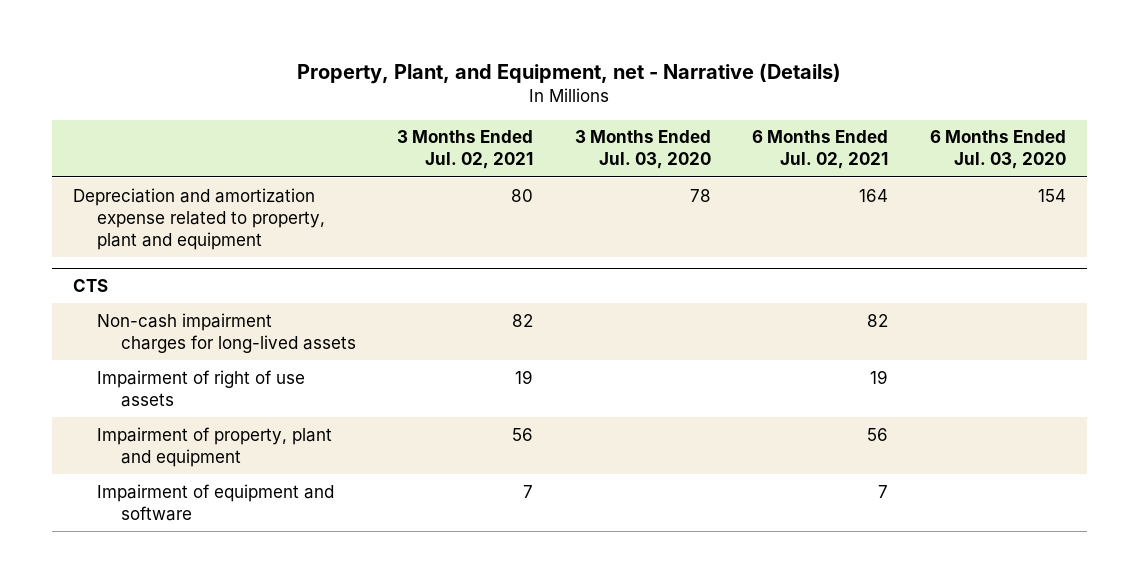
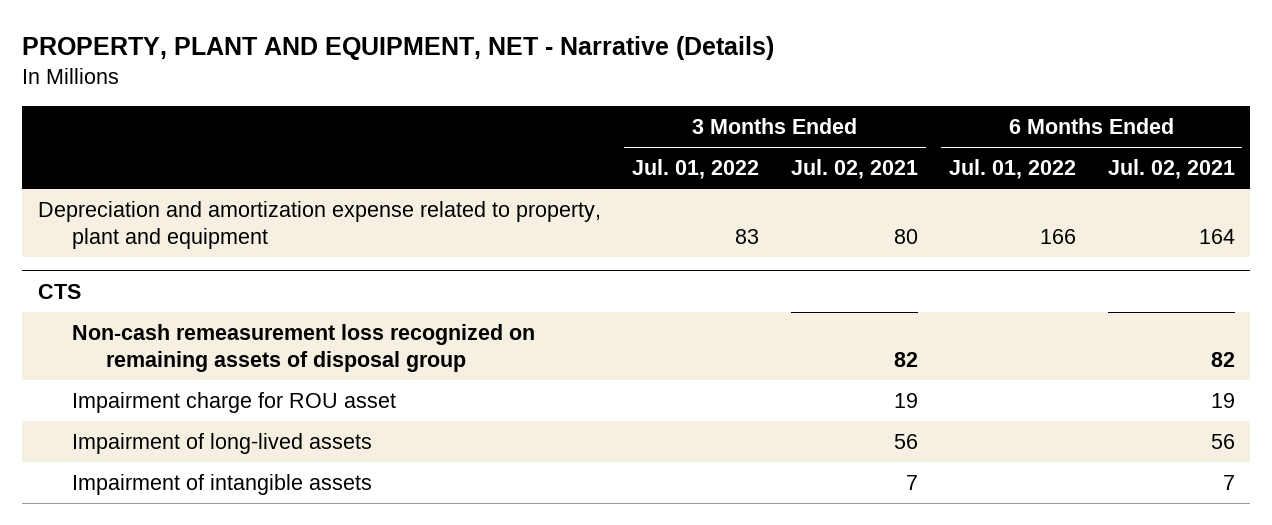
- Property, Plant, and Equipment, net - Narrative (Details)
+ PROPERTY, PLANT AND EQUIPMENT, NET - Narrative (Details)
- | 3 Months Ended Jul. 02, 2021 | 3 Months Ended Jul. 03, 2020 | 6 Months Ended Jul. 02, 2021 | 6 Months Ended Jul. 03, 2020
+ | 3 Months Ended Jul. 01, 2022 | 3 Months Ended Jul. 02, 2021 | 6 Months Ended Jul. 01, 2022 | 6 Months Ended Jul. 02, 2021
@ CTS
- Non-cash impairment charges for long-lived assets | 82 | | 82 |
- Impairment of right of use assets | 19 | | 19 |
- Impairment of property, plant and equipment | 56 | | 56 |
- Impairment of equipment and software | 7 | | 7 |
+ Non-cash remeasurement loss recognized on remaining assets of disposal group | | 82 | | 82
+ Impairment charge for ROU asset | | 19 | | 19
+ Impairment of long-lived assets | | 56 | | 56
+ Impairment of intangible assets | | 7 | | 7

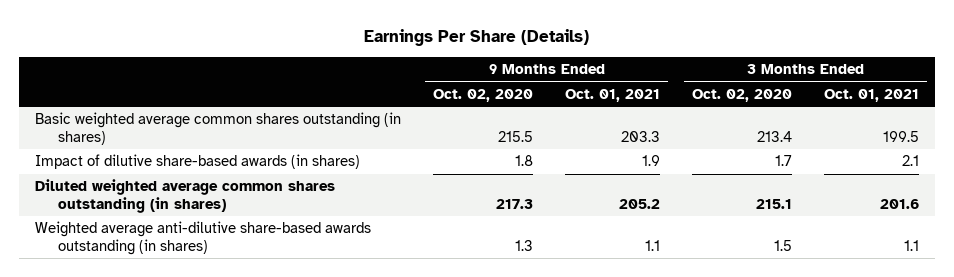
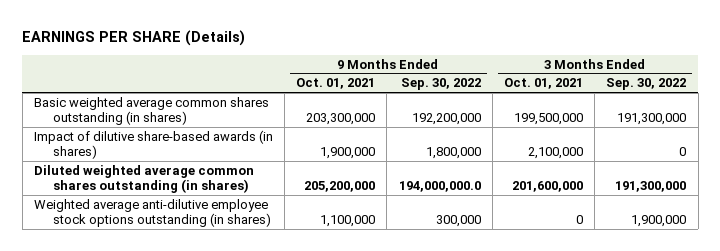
- Earnings Per Share (Details)
+ EARNINGS PER SHARE (Details)
- | 9 Months Ended Oct. 02, 2020 | 9 Months Ended Oct. 01, 2021 | 3 Months Ended Oct. 02, 2020 | 3 Months Ended Oct. 01, 2021
+ | 9 Months Ended Oct. 01, 2021 | 9 Months Ended Sep. 30, 2022 | 3 Months Ended Oct. 01, 2021 | 3 Months Ended Sep. 30, 2022
- Basic weighted average common shares outstanding (in shares) | 215.5 | 203.3 | 213.4 | 199.5
- Impact of dilutive share-based awards (in shares) | 1.8 | 1.9 | 1.7 | 2.1
- Diluted weighted average common shares outstanding (in shares) | 217.3 | 205.2 | 215.1 | 201.6
- Weighted average anti-dilutive share-based awards outstanding (in shares) | 1.3 | 1.1 | 1.5 | 1.1
+ Basic weighted average common shares outstanding (in shares) | 203,300,000 | 192,200,000 | 199,500,000 | 191,300,000
+ Impact of dilutive share-based awards (in shares) | 1,900,000 | 1,800,000 | 2,100,000 | 0
+ Diluted weighted average common shares outstanding (in shares) | 205,200,000 | 194,000,000.0 | 201,600,000 | 191,300,000
+ Weighted average anti-dilutive employee stock options outstanding (in shares) | 1,100,000 | 300,000 | 0 | 1,900,000

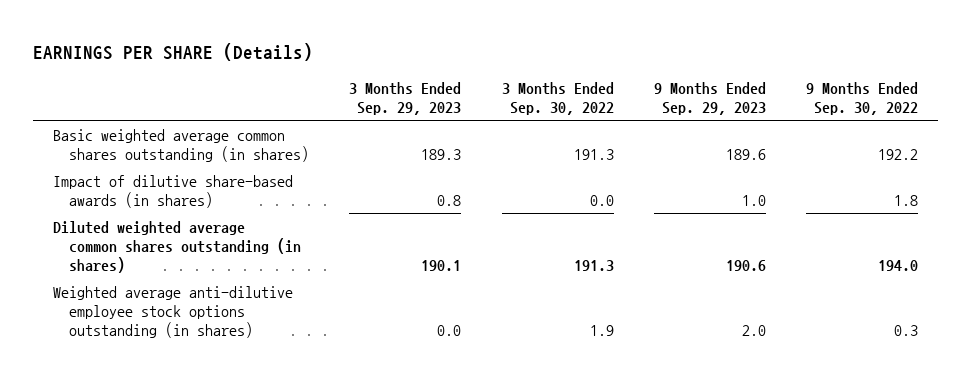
- | 9 Months Ended Oct. 01, 2021 | 9 Months Ended Sep. 30, 2022 | 3 Months Ended Oct. 01, 2021 | 3 Months Ended Sep. 30, 2022
+ | 3 Months Ended Sep. 29, 2023 | 3 Months Ended Sep. 30, 2022 | 9 Months Ended Sep. 29, 2023 | 9 Months Ended Sep. 30, 2022
- Basic weighted average common shares outstanding (in shares) | 203,300,000 | 192,200,000 | 199,500,000 | 191,300,000
- Impact of dilutive share-based awards (in shares) | 1,900,000 | 1,800,000 | 2,100,000 | 0
- Diluted weighted average common shares outstanding (in shares) | 205,200,000 | 194,000,000.0 | 201,600,000 | 191,300,000
- Weighted average anti-dilutive employee stock options outstanding (in shares) | 1,100,000 | 300,000 | 0 | 1,900,000
+ Basic weighted average common shares outstanding (in shares) | 189.3 | 191.3 | 189.6 | 192.2
+ Impact of dilutive share-based awards (in shares) | 0.8 | 0.0 | 1.0 | 1.8
+ Diluted weighted average common shares outstanding (in shares) | 190.1 | 191.3 | 190.6 | 194.0
+ Weighted average anti-dilutive employee stock options outstanding (in shares) | 0.0 | 1.9 | 2.0 | 0.3

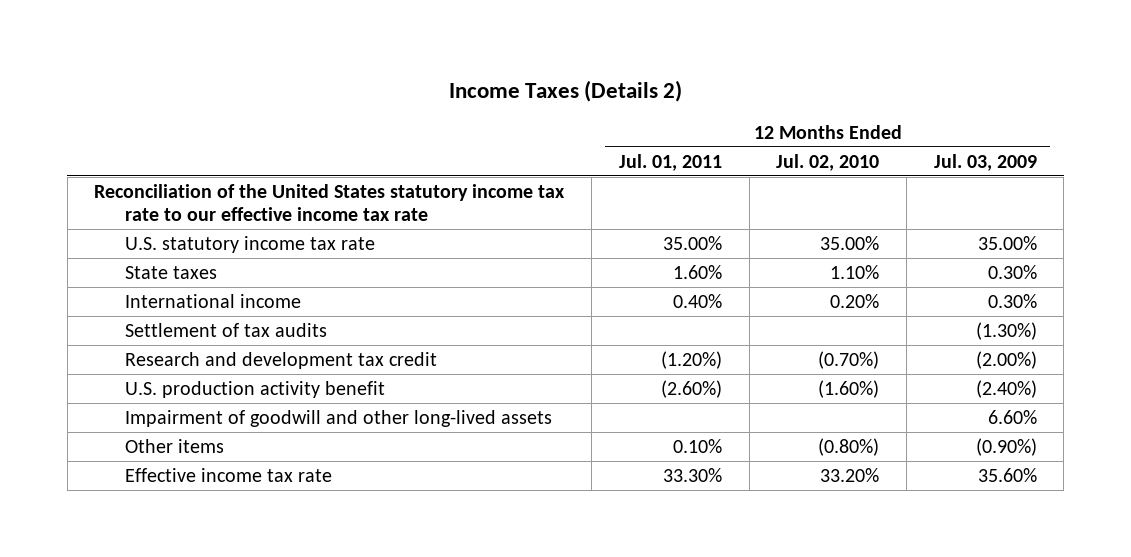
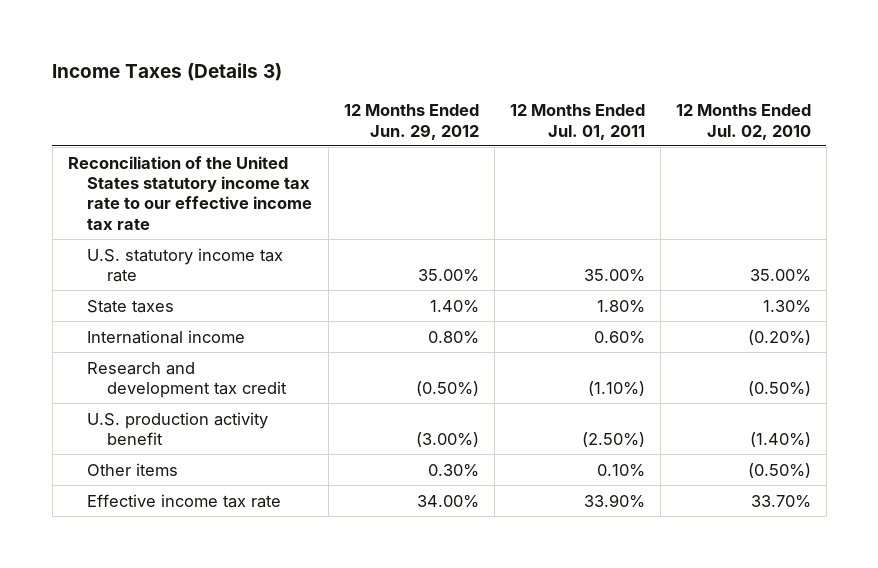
- Income Taxes (Details 2)
+ Income Taxes (Details 3)
- | 12 Months Ended Jul. 01, 2011 | 12 Months Ended Jul. 02, 2010 | 12 Months Ended Jul. 03, 2009
+ | 12 Months Ended Jun. 29, 2012 | 12 Months Ended Jul. 01, 2011 | 12 Months Ended Jul. 02, 2010
- State taxes | 1.60% | 1.10% | 0.30%
- International income | 0.40% | 0.20% | 0.30%
- Settlement of tax audits | | | (1.30%)
- Research and development tax credit | (1.20%) | (0.70%) | (2.00%)
- U.S. production activity benefit | (2.60%) | (1.60%) | (2.40%)
- Impairment of goodwill and other long-lived assets | | | 6.60%
- Other items | 0.10% | (0.80%) | (0.90%)
- Effective income tax rate | 33.30% | 33.20% | 35.60%
+ State taxes | 1.40% | 1.80% | 1.30%
+ International income | 0.80% | 0.60% | (0.20%)
+ Research and development tax credit | (0.50%) | (1.10%) | (0.50%)
+ U.S. production activity benefit | (3.00%) | (2.50%) | (1.40%)
+ Other items | 0.30% | 0.10% | (0.50%)
+ Effective income tax rate | 34.00% | 33.90% | 33.70%

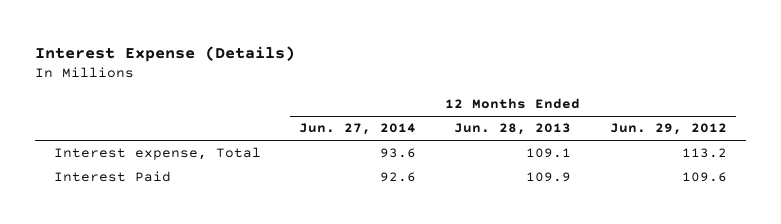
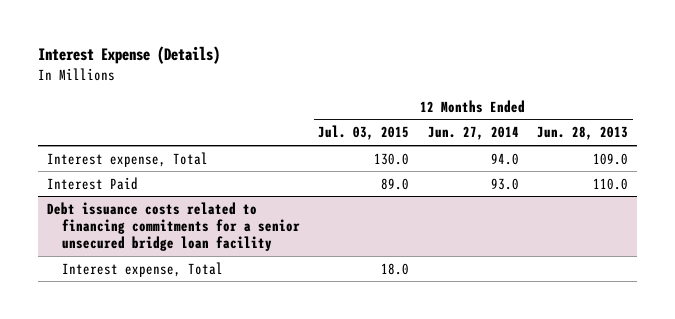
- | 12 Months Ended Jun. 27, 2014 | 12 Months Ended Jun. 28, 2013 | 12 Months Ended Jun. 29, 2012
+ | 12 Months Ended Jul. 03, 2015 | 12 Months Ended Jun. 27, 2014 | 12 Months Ended Jun. 28, 2013
- Interest expense, Total | 93.6 | 109.1 | 113.2
- Interest Paid | 92.6 | 109.9 | 109.6
+ Interest expense, Total | 130.0 | 94.0 | 109.0
+ Interest Paid | 89.0 | 93.0 | 110.0
+ Debt issuance costs related to financing commitments for a senior unsecured bridge loan facility
+ Interest expense, Total | 18.0 | |

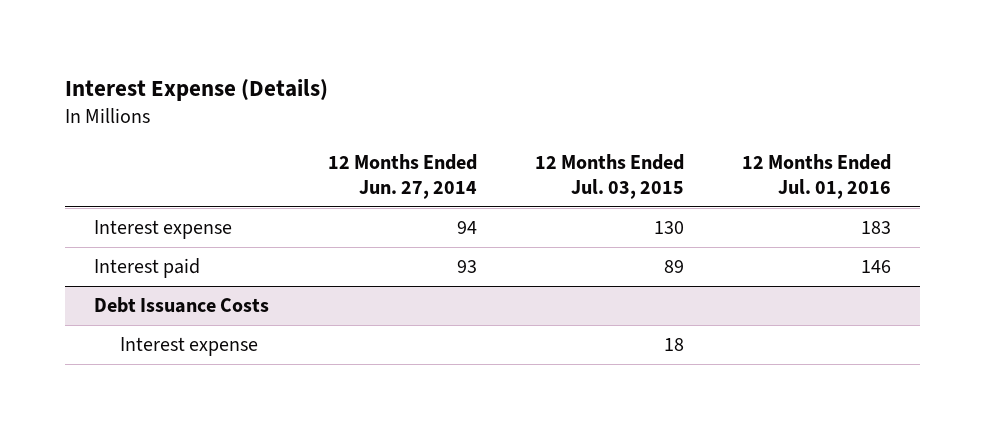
- | 12 Months Ended Jul. 03, 2015 | 12 Months Ended Jun. 27, 2014 | 12 Months Ended Jun. 28, 2013
+ | 12 Months Ended Jun. 27, 2014 | 12 Months Ended Jul. 03, 2015 | 12 Months Ended Jul. 01, 2016
- Interest expense, Total | 130.0 | 94.0 | 109.0
- Interest Paid | 89.0 | 93.0 | 110.0
- Debt issuance costs related to financing commitments for a senior unsecured bridge loan facility
- Interest expense, Total | 18.0 | |
+ Interest expense | 94 | 130 | 183
+ Interest paid | 93 | 89 | 146
+ Debt Issuance Costs
+ Interest expense | | 18 |

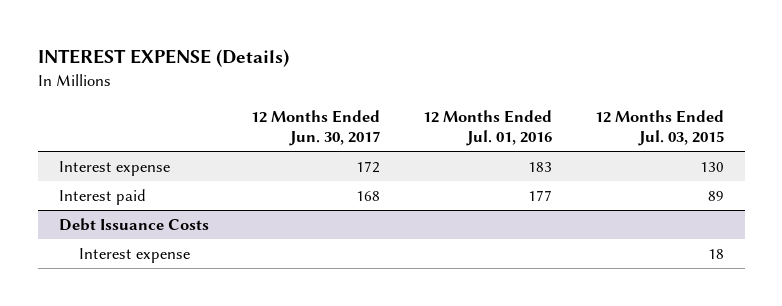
- Interest Expense (Details)
+ INTEREST EXPENSE (Details)
- | 12 Months Ended Jun. 27, 2014 | 12 Months Ended Jul. 03, 2015 | 12 Months Ended Jul. 01, 2016
+ | 12 Months Ended Jun. 30, 2017 | 12 Months Ended Jul. 01, 2016 | 12 Months Ended Jul. 03, 2015
- Interest paid | 93 | 89 | 146
+ Interest paid | 168 | 177 | 89

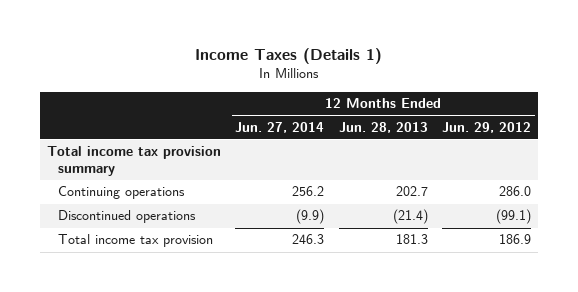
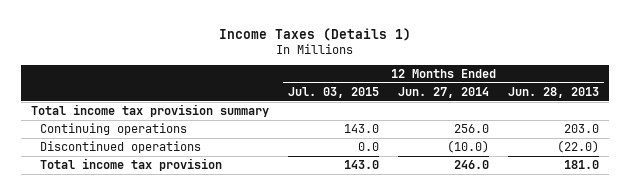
- | 12 Months Ended Jun. 27, 2014 | 12 Months Ended Jun. 28, 2013 | 12 Months Ended Jun. 29, 2012
+ | 12 Months Ended Jul. 03, 2015 | 12 Months Ended Jun. 27, 2014 | 12 Months Ended Jun. 28, 2013
- Continuing operations | 256.2 | 202.7 | 286.0
- Discontinued operations | (9.9) | (21.4) | (99.1)
- Total income tax provision | 246.3 | 181.3 | 186.9
+ Continuing operations | 143.0 | 256.0 | 203.0
+ Discontinued operations | 0.0 | (10.0) | (22.0)
+ Total income tax provision | 143.0 | 246.0 | 181.0

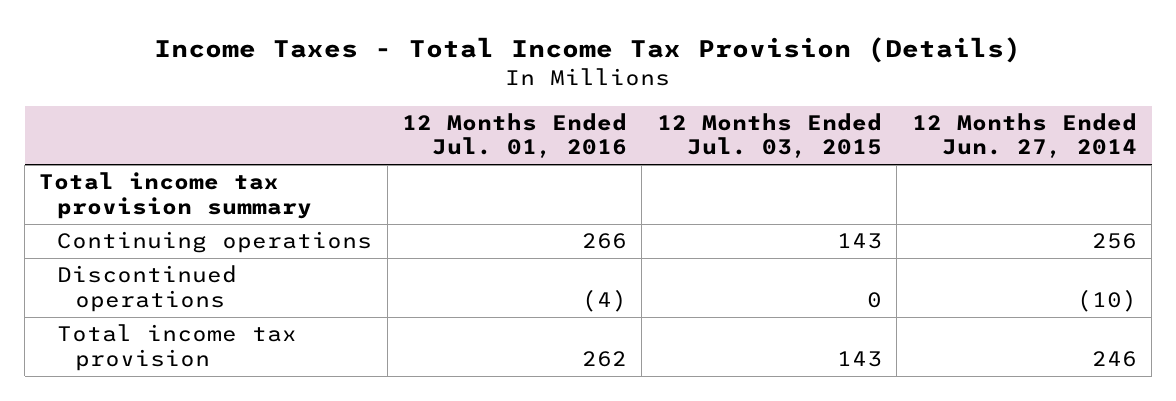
- Income Taxes (Details 1)
+ Income Taxes - Total Income Tax Provision (Details)
- | 12 Months Ended Jul. 03, 2015 | 12 Months Ended Jun. 27, 2014 | 12 Months Ended Jun. 28, 2013
+ | 12 Months Ended Jul. 01, 2016 | 12 Months Ended Jul. 03, 2015 | 12 Months Ended Jun. 27, 2014
- Continuing operations | 143.0 | 256.0 | 203.0
- Discontinued operations | 0.0 | (10.0) | (22.0)
- Total income tax provision | 143.0 | 246.0 | 181.0
+ Continuing operations | 266 | 143 | 256
+ Discontinued operations | (4) | 0 | (10)
+ Total income tax provision | 262 | 143 | 246

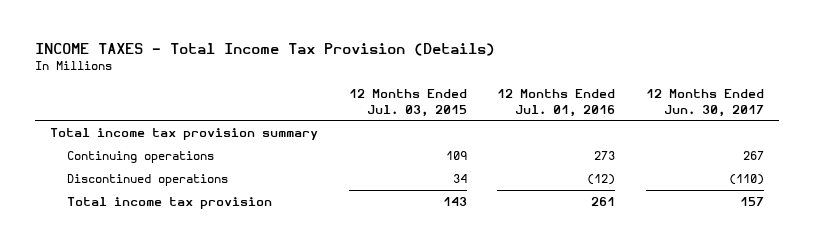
- Income Taxes - Total Income Tax Provision (Details)
+ INCOME TAXES - Total Income Tax Provision (Details)
- | 12 Months Ended Jul. 01, 2016 | 12 Months Ended Jul. 03, 2015 | 12 Months Ended Jun. 27, 2014
+ | 12 Months Ended Jul. 03, 2015 | 12 Months Ended Jul. 01, 2016 | 12 Months Ended Jun. 30, 2017
- Continuing operations | 266 | 143 | 256
- Discontinued operations | (4) | 0 | (10)
- Total income tax provision | 262 | 143 | 246
+ Continuing operations | 109 | 273 | 267
+ Discontinued operations | 34 | (12) | (110)
+ Total income tax provision | 143 | 261 | 157

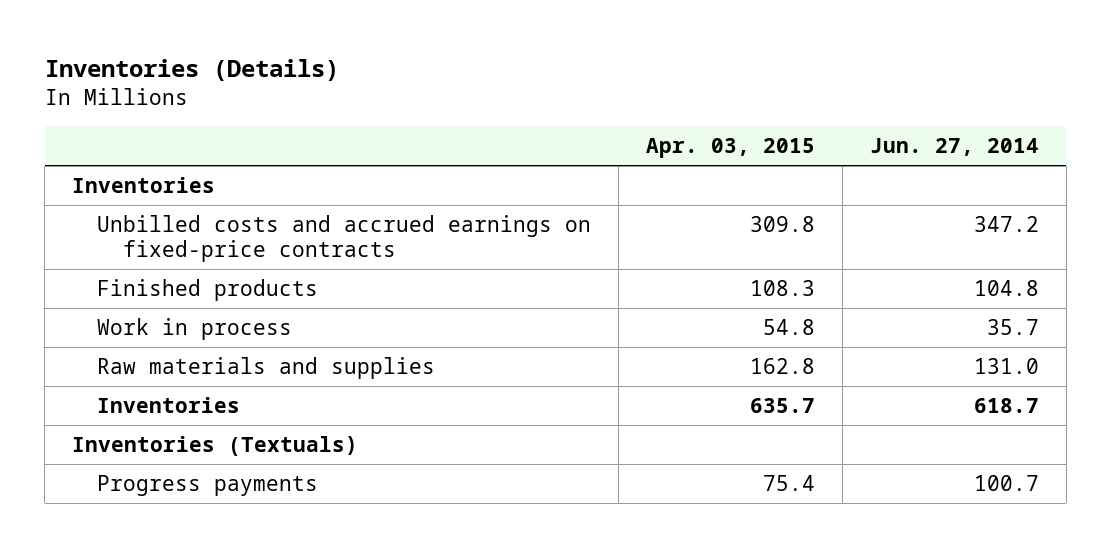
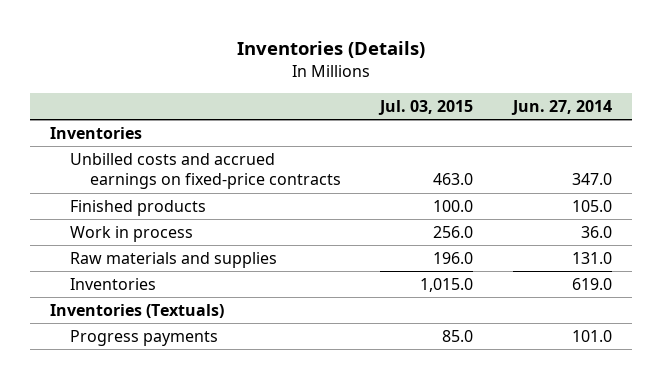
- | Apr. 03, 2015 | Jun. 27, 2014
+ | Jul. 03, 2015 | Jun. 27, 2014
- Unbilled costs and accrued earnings on fixed-price contracts | 309.8 | 347.2
- Finished products | 108.3 | 104.8
- Work in process | 54.8 | 35.7
+ Unbilled costs and accrued earnings on fixed-price contracts | 463.0 | 347.0
+ Finished products | 100.0 | 105.0
+ Work in process | 256.0 | 36.0
- Inventories | 635.7 | 618.7
+ Inventories | 1,015.0 | 619.0
- Progress payments | 75.4 | 100.7
+ Progress payments | 85.0 | 101.0

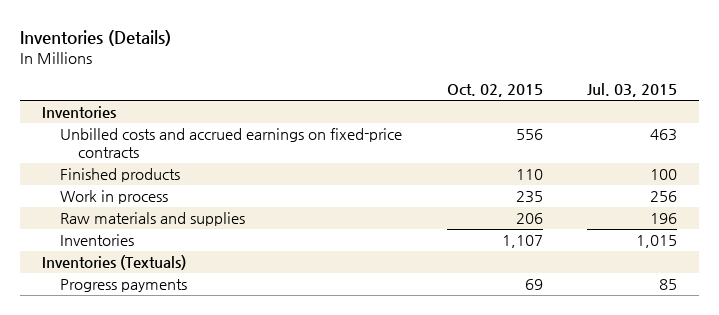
- | Jul. 03, 2015 | Jun. 27, 2014
+ | Oct. 02, 2015 | Jul. 03, 2015
- Unbilled costs and accrued earnings on fixed-price contracts | 463.0 | 347.0
- Finished products | 100.0 | 105.0
- Work in process | 256.0 | 36.0
- Raw materials and supplies | 196.0 | 131.0
- Inventories | 1,015.0 | 619.0
+ Unbilled costs and accrued earnings on fixed-price contracts | 556 | 463
+ Finished products | 110 | 100
+ Work in process | 235 | 256
+ Raw materials and supplies | 206 | 196
+ Inventories | 1,107 | 1,015
- Progress payments | 85.0 | 101.0
+ Progress payments | 69 | 85

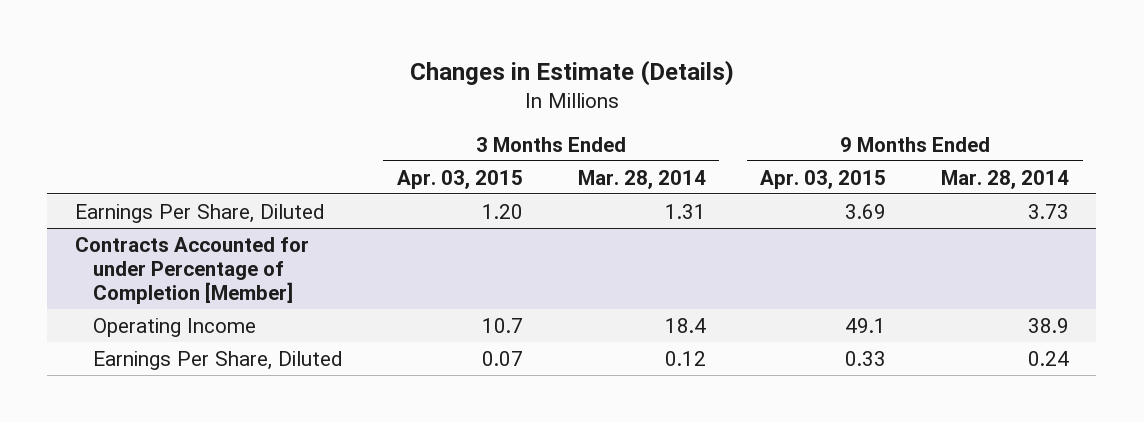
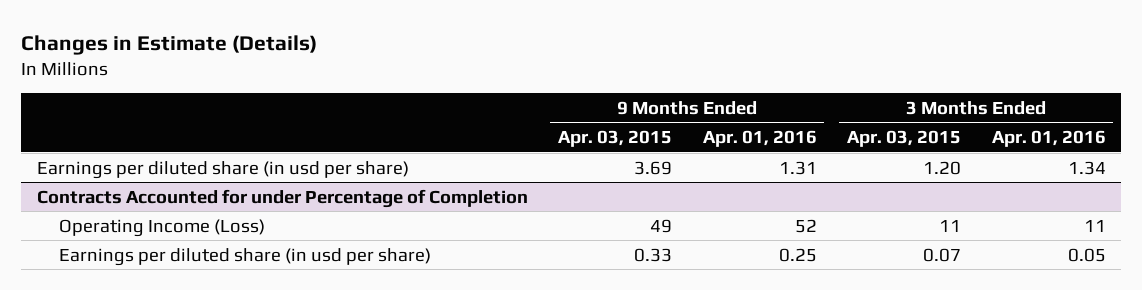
- | 3 Months Ended Apr. 03, 2015 | 3 Months Ended Mar. 28, 2014 | 9 Months Ended Apr. 03, 2015 | 9 Months Ended Mar. 28, 2014
+ | 9 Months Ended Apr. 03, 2015 | 9 Months Ended Apr. 01, 2016 | 3 Months Ended Apr. 03, 2015 | 3 Months Ended Apr. 01, 2016
- Earnings Per Share, Diluted | 1.20 | 1.31 | 3.69 | 3.73
- Contracts Accounted for under Percentage of Completion [Member]
- Operating Income | 10.7 | 18.4 | 49.1 | 38.9
- Earnings Per Share, Diluted | 0.07 | 0.12 | 0.33 | 0.24
+ Earnings per diluted share (in usd per share) | 3.69 | 1.31 | 1.20 | 1.34
+ Contracts Accounted for under Percentage of Completion
+ Operating Income (Loss) | 49 | 52 | 11 | 11
+ Earnings per diluted share (in usd per share) | 0.33 | 0.25 | 0.07 | 0.05

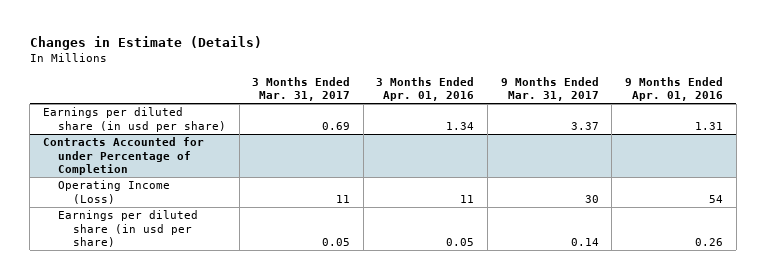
- | 9 Months Ended Apr. 03, 2015 | 9 Months Ended Apr. 01, 2016 | 3 Months Ended Apr. 03, 2015 | 3 Months Ended Apr. 01, 2016
+ | 3 Months Ended Mar. 31, 2017 | 3 Months Ended Apr. 01, 2016 | 9 Months Ended Mar. 31, 2017 | 9 Months Ended Apr. 01, 2016
@ Contracts Accounted for under Percentage of Completion
- Operating Income (Loss) | 49 | 52 | 11 | 11
- Earnings per diluted share (in usd per share) | 0.33 | 0.25 | 0.07 | 0.05
+ Operating Income (Loss) | 11 | 11 | 30 | 54
+ Earnings per diluted share (in usd per share) | 0.05 | 0.05 | 0.14 | 0.26

